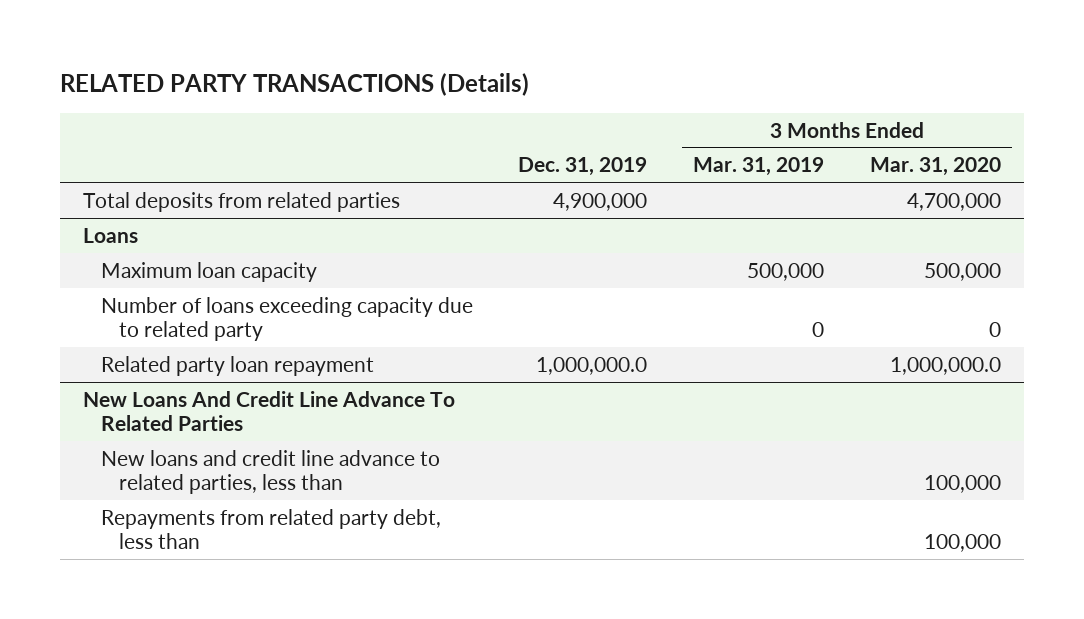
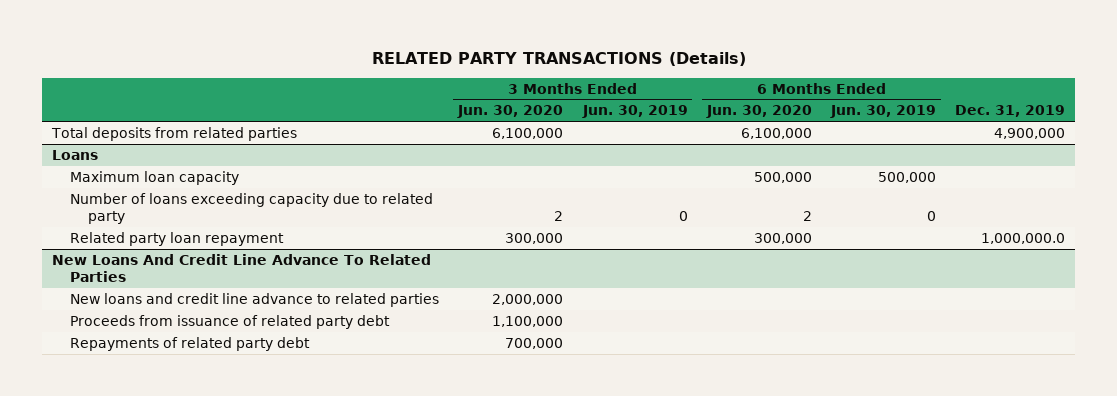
- | Dec. 31, 2019 | 3 Months Ended Mar. 31, 2019 | 3 Months Ended Mar. 31, 2020
+ | 3 Months Ended Jun. 30, 2020 | 3 Months Ended Jun. 30, 2019 | 6 Months Ended Jun. 30, 2020 | 6 Months Ended Jun. 30, 2019 | Dec. 31, 2019
@ New Loans And Credit Line Advance To Related Parties
- New loans and credit line advance to related parties, less than | | | 100,000
- Repayments from related party debt, less than | | | 100,000
+ New loans and credit line advance to related parties | 2,000,000 | | | |
+ Proceeds from issuance of related party debt | 1,100,000 | | | |
+ Repayments of related party debt | 700,000 | | | |

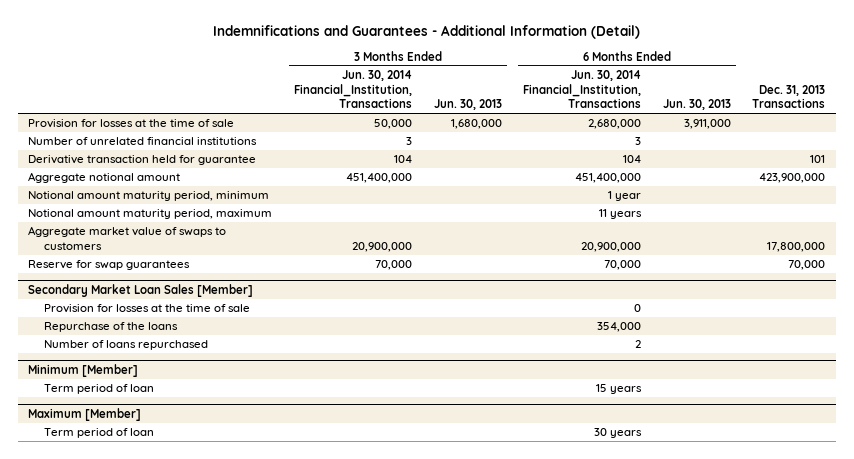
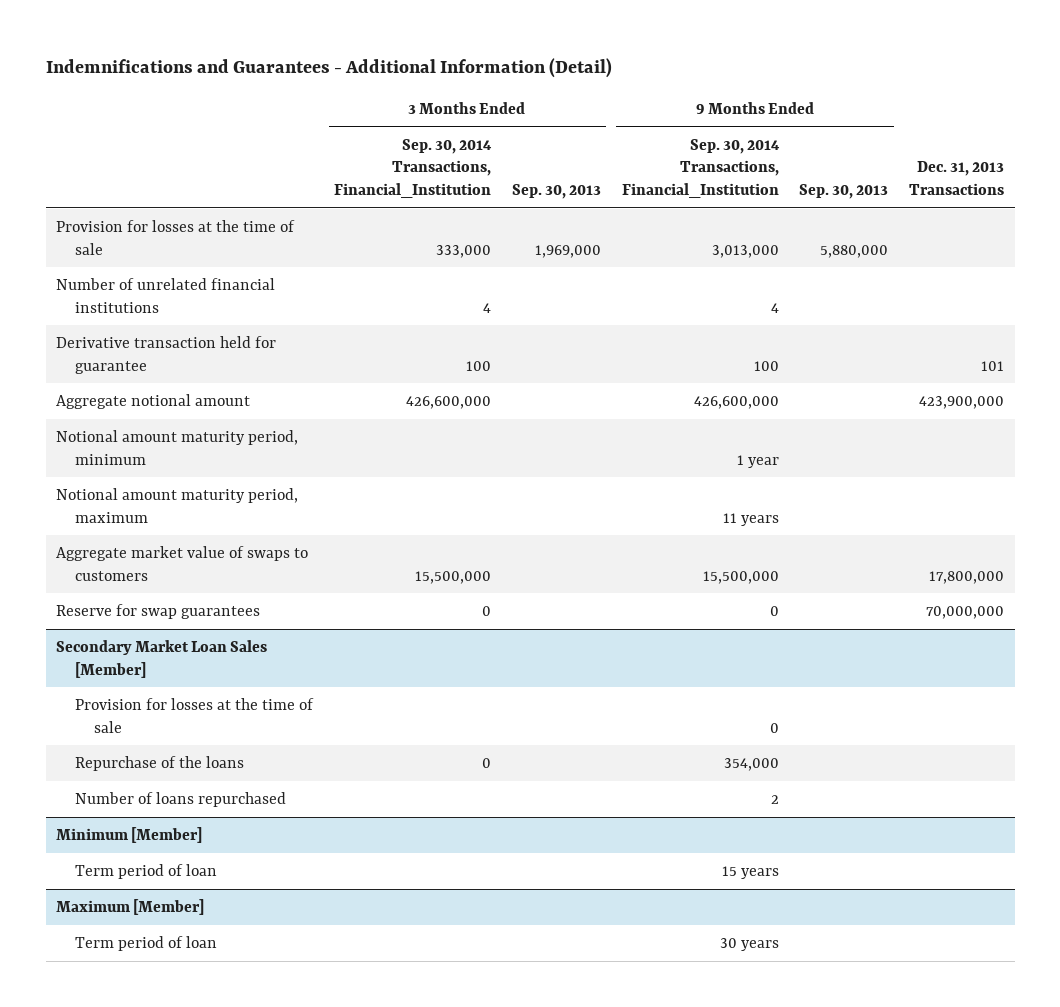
- | 3 Months Ended Jun. 30, 2014 Financial_Institution, Transactions | 3 Months Ended Jun. 30, 2013 | 6 Months Ended Jun. 30, 2014 Financial_Institution, Transactions | 6 Months Ended Jun. 30, 2013 | Dec. 31, 2013 Transactions
+ | 3 Months Ended Sep. 30, 2014 Transactions, Financial_Institution | 3 Months Ended Sep. 30, 2013 | 9 Months Ended Sep. 30, 2014 Transactions, Financial_Institution | 9 Months Ended Sep. 30, 2013 | Dec. 31, 2013 Transactions
- Reserve for swap guarantees | 70,000 | | 70,000 | | 70,000
+ Reserve for swap guarantees | 0 | | 0 | | 70,000,000

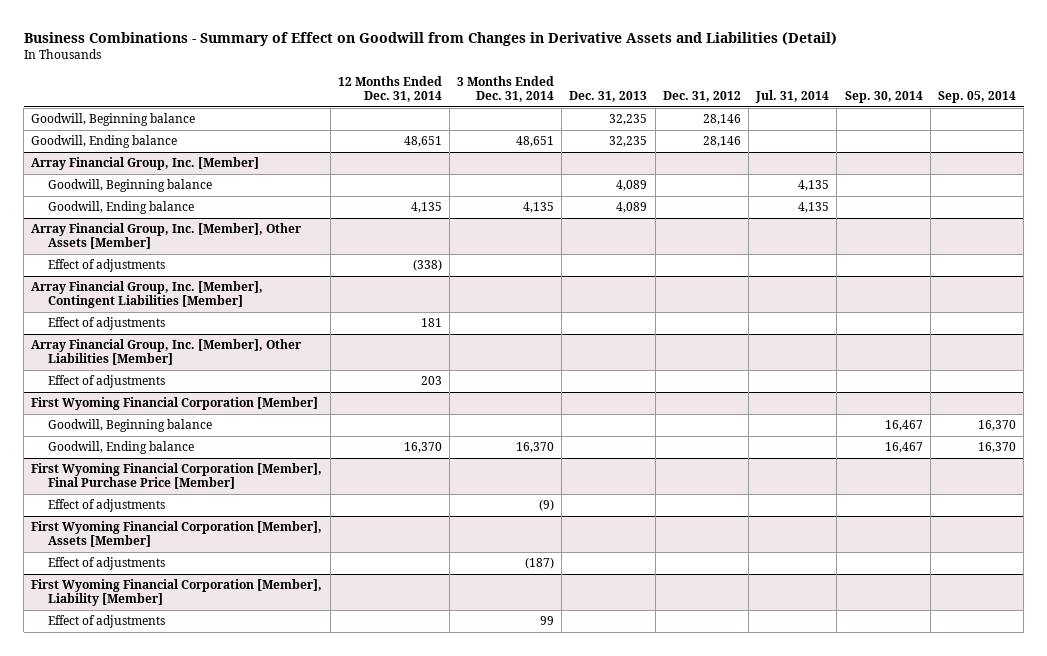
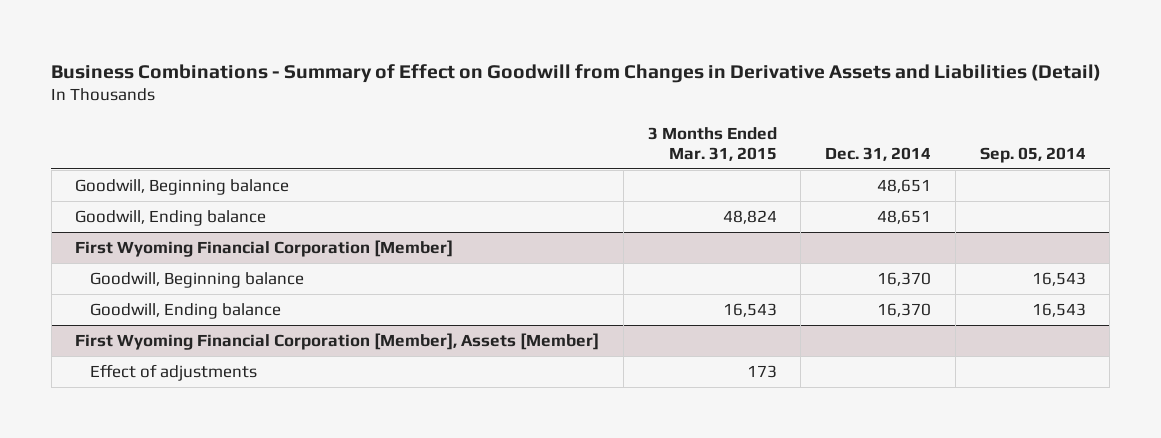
- | 12 Months Ended Dec. 31, 2014 | 3 Months Ended Dec. 31, 2014 | Dec. 31, 2013 | Dec. 31, 2012 | Jul. 31, 2014 | Sep. 30, 2014 | Sep. 05, 2014
+ | 3 Months Ended Mar. 31, 2015 | Dec. 31, 2014 | Sep. 05, 2014
- Array Financial Group, Inc. [Member]
- Goodwill, Beginning balance | | | 4,089 | | 4,135 | |
- Goodwill, Ending balance | 4,135 | 4,135 | 4,089 | | 4,135 | |
- Array Financial Group, Inc. [Member], Other Assets [Member]
- Effect of adjustments | (338) | | | | | |
- Array Financial Group, Inc. [Member], Contingent Liabilities [Member]
- Effect of adjustments | 181 | | | | | |
- Array Financial Group, Inc. [Member], Other Liabilities [Member]
- Effect of adjustments | 203 | | | | | |
@ First Wyoming Financial Corporation [Member]
- Goodwill, Beginning balance | | | | | | 16,467 | 16,370
- Goodwill, Ending balance | 16,370 | 16,370 | | | | 16,467 | 16,370
- First Wyoming Financial Corporation [Member], Final Purchase Price [Member]
- Effect of adjustments | | (9) | | | | |
@ First Wyoming Financial Corporation [Member]
+ Goodwill, Beginning balance | | 16,370 | 16,543
+ Goodwill, Ending balance | 16,543 | 16,370 | 16,543
- First Wyoming Financial Corporation [Member], Liability [Member]
- Effect of adjustments | | 99 | | | | |

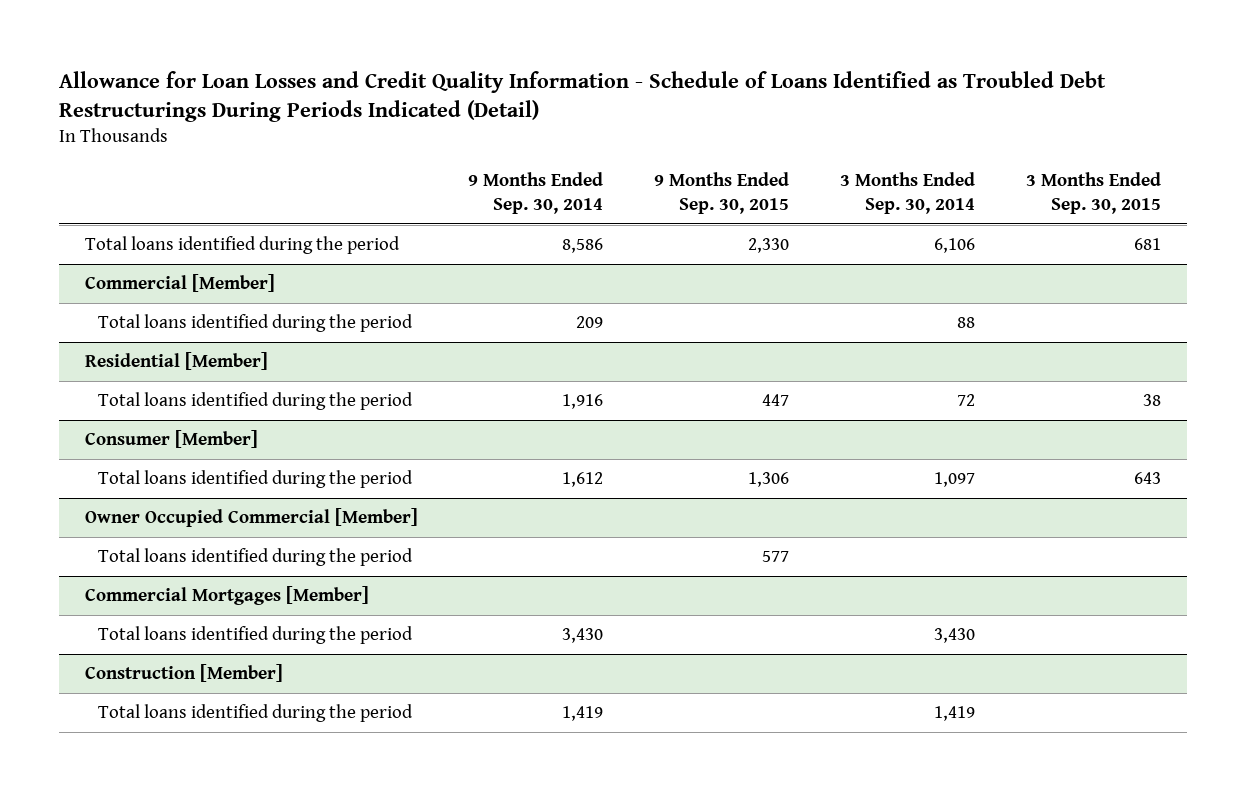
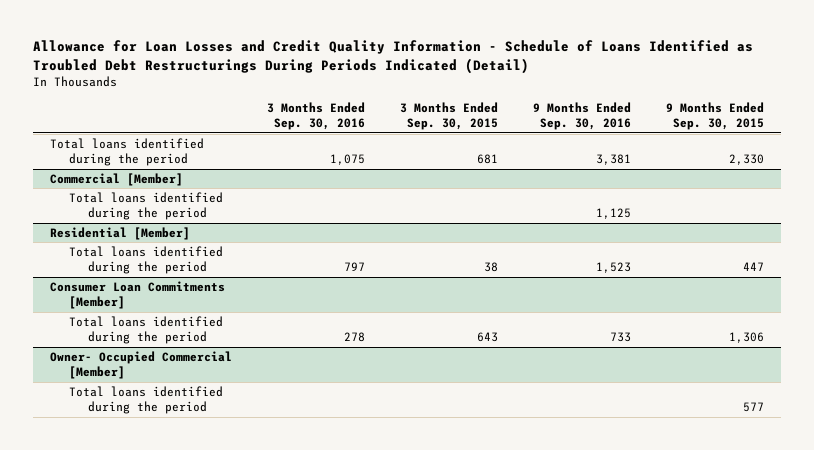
- | 9 Months Ended Sep. 30, 2014 | 9 Months Ended Sep. 30, 2015 | 3 Months Ended Sep. 30, 2014 | 3 Months Ended Sep. 30, 2015
+ | 3 Months Ended Sep. 30, 2016 | 3 Months Ended Sep. 30, 2015 | 9 Months Ended Sep. 30, 2016 | 9 Months Ended Sep. 30, 2015
- Consumer [Member]
+ Consumer Loan Commitments [Member]
- Owner Occupied Commercial [Member]
+ Owner- Occupied Commercial [Member]
- Commercial Mortgages [Member]
- Total loans identified during the period | 3,430 | | 3,430 |
- Construction [Member]
- Total loans identified during the period | 1,419 | | 1,419 |

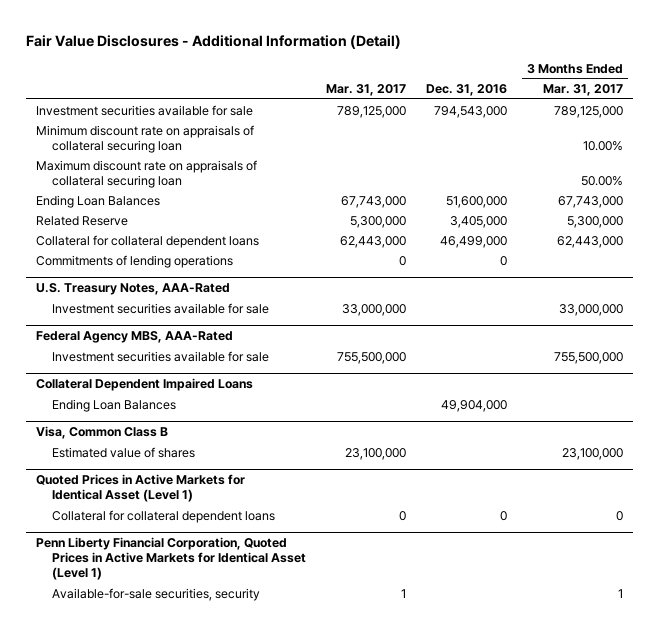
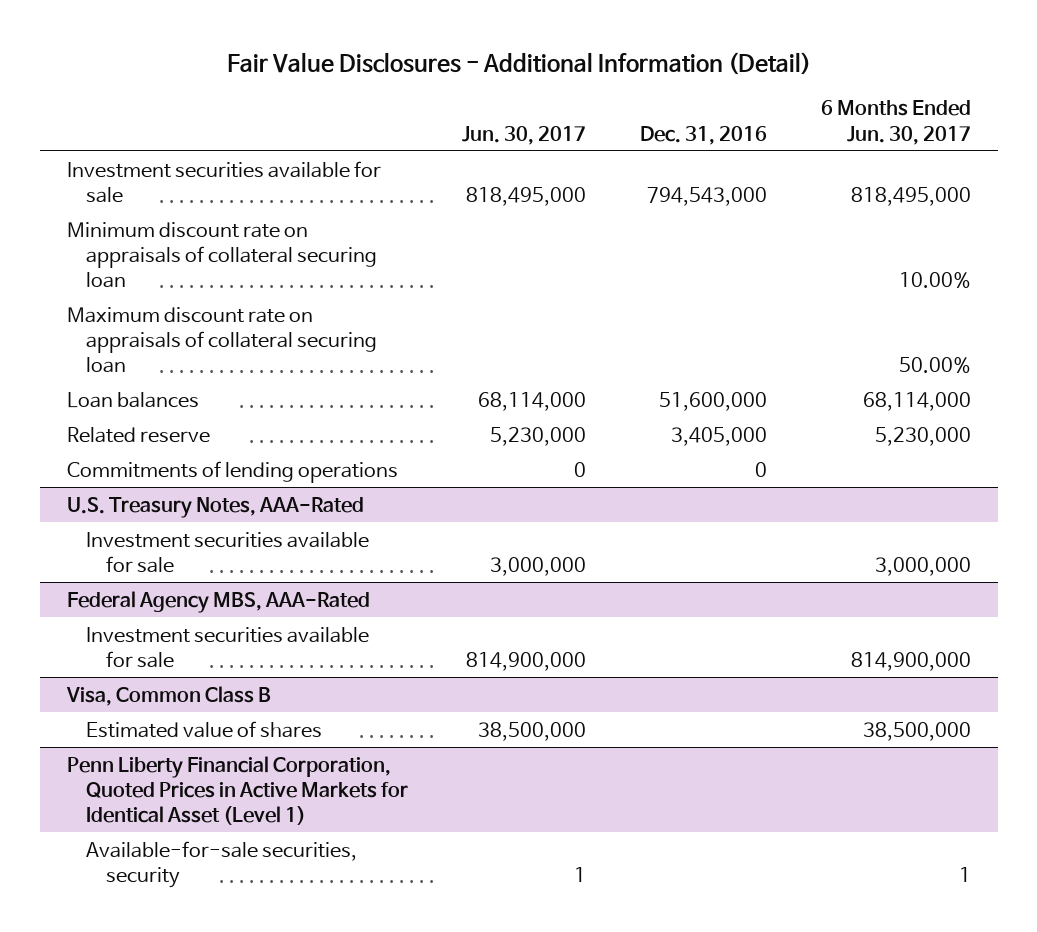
- | Mar. 31, 2017 | Dec. 31, 2016 | 3 Months Ended Mar. 31, 2017
+ | Jun. 30, 2017 | Dec. 31, 2016 | 6 Months Ended Jun. 30, 2017
- Ending Loan Balances | 67,743,000 | 51,600,000 | 67,743,000
- Related Reserve | 5,300,000 | 3,405,000 | 5,300,000
- Collateral for collateral dependent loans | 62,443,000 | 46,499,000 | 62,443,000
+ Loan balances | 68,114,000 | 51,600,000 | 68,114,000
+ Related reserve | 5,230,000 | 3,405,000 | 5,230,000
- Collateral Dependent Impaired Loans
- Ending Loan Balances | | 49,904,000 |
- Quoted Prices in Active Markets for Identical Asset (Level 1)
- Collateral for collateral dependent loans | 0 | 0 | 0

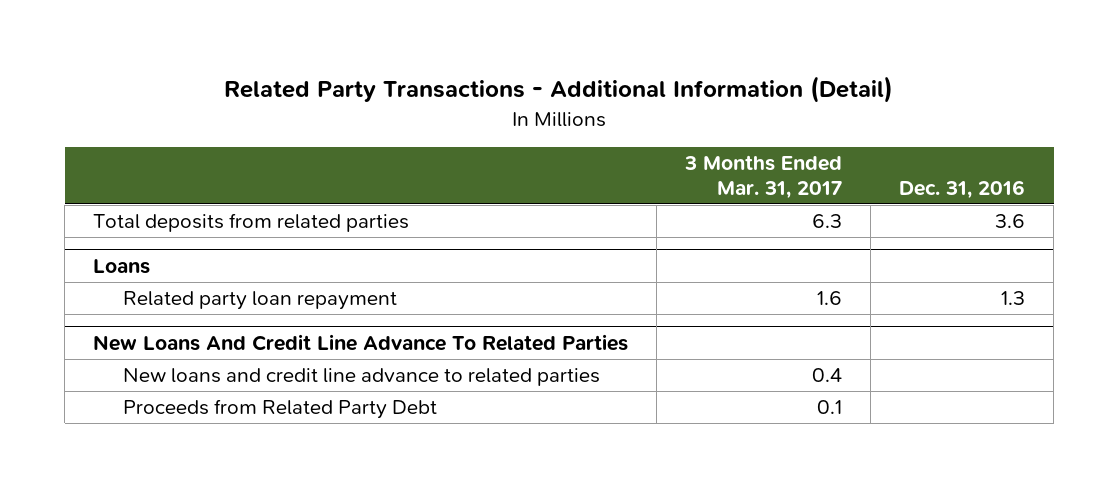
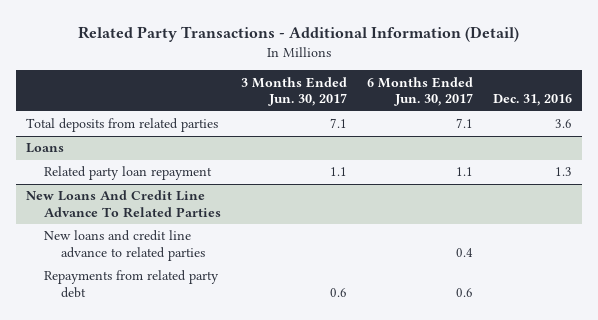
- | 3 Months Ended Mar. 31, 2017 | Dec. 31, 2016
+ | 3 Months Ended Jun. 30, 2017 | 6 Months Ended Jun. 30, 2017 | Dec. 31, 2016
@ New Loans And Credit Line Advance To Related Parties
- Proceeds from Related Party Debt | 0.1 |
+ Repayments from related party debt | 0.6 | 0.6 |

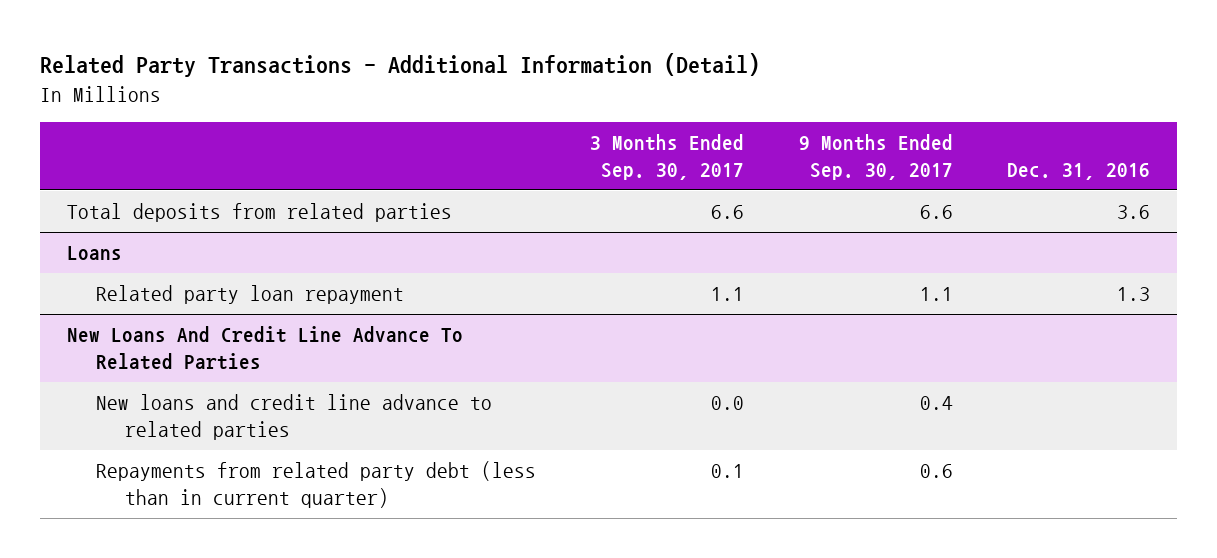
- | 3 Months Ended Jun. 30, 2017 | 6 Months Ended Jun. 30, 2017 | Dec. 31, 2016
+ | 3 Months Ended Sep. 30, 2017 | 9 Months Ended Sep. 30, 2017 | Dec. 31, 2016
@ New Loans And Credit Line Advance To Related Parties
- Repayments from related party debt | 0.6 | 0.6 |
+ Repayments from related party debt (less than in current quarter) | 0.1 | 0.6 |

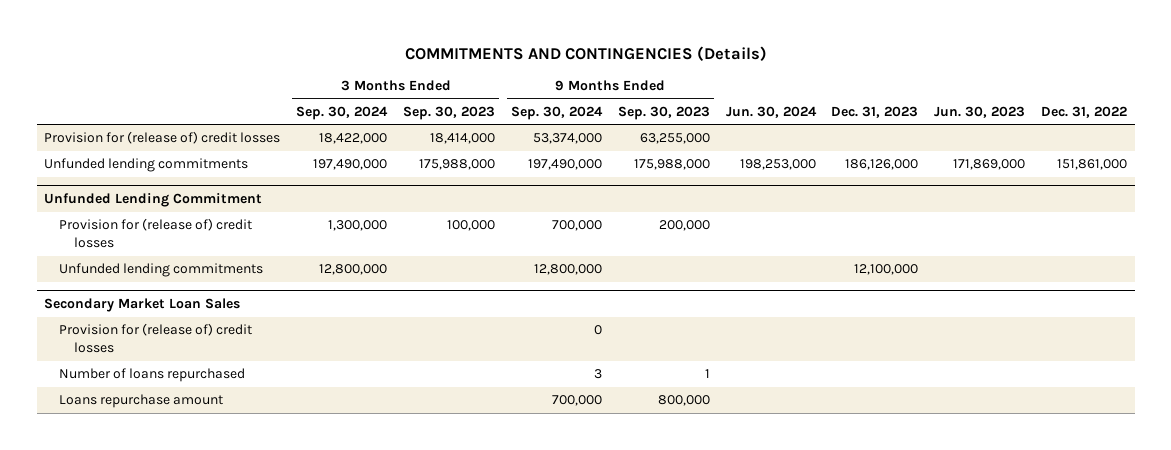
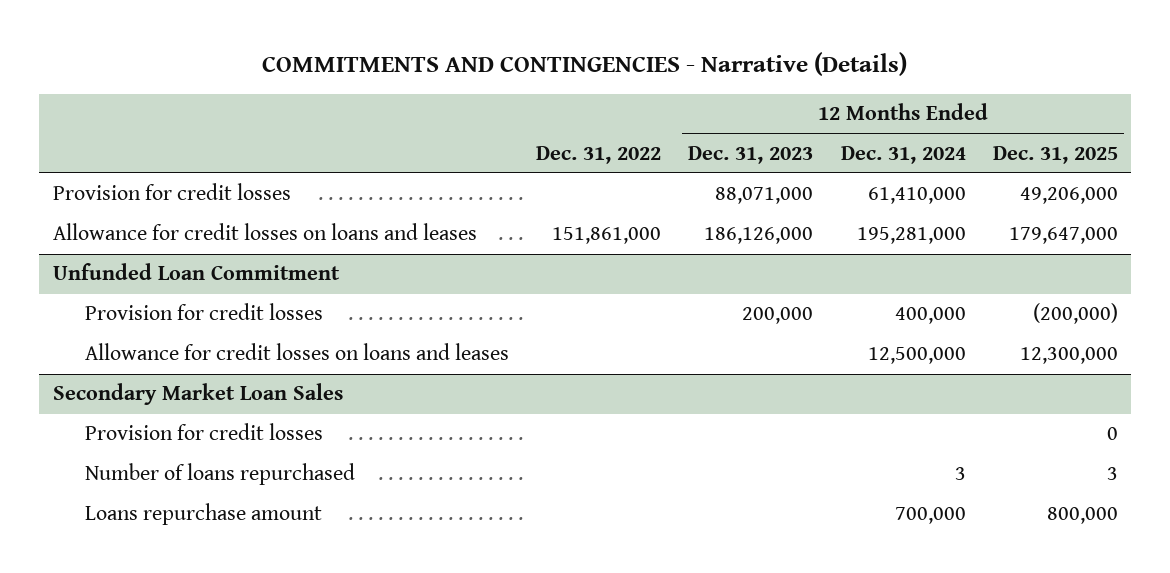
- COMMITMENTS AND CONTINGENCIES (Details)
+ COMMITMENTS AND CONTINGENCIES - Narrative (Details)
- | 3 Months Ended Sep. 30, 2024 | 3 Months Ended Sep. 30, 2023 | 9 Months Ended Sep. 30, 2024 | 9 Months Ended Sep. 30, 2023 | Jun. 30, 2024 | Dec. 31, 2023 | Jun. 30, 2023 | Dec. 31, 2022
+ | Dec. 31, 2022 | 12 Months Ended Dec. 31, 2023 | 12 Months Ended Dec. 31, 2024 | 12 Months Ended Dec. 31, 2025
- Provision for (release of) credit losses | 18,422,000 | 18,414,000 | 53,374,000 | 63,255,000 | | | |
- Unfunded lending commitments | 197,490,000 | 175,988,000 | 197,490,000 | 175,988,000 | 198,253,000 | 186,126,000 | 171,869,000 | 151,861,000
- Unfunded Lending Commitment
- Provision for (release of) credit losses | 1,300,000 | 100,000 | 700,000 | 200,000 | | | |
- Unfunded lending commitments | 12,800,000 | | 12,800,000 | | | 12,100,000 | |
+ Provision for credit losses | | 88,071,000 | 61,410,000 | 49,206,000
+ Allowance for credit losses on loans and leases | 151,861,000 | 186,126,000 | 195,281,000 | 179,647,000
+ Unfunded Loan Commitment
+ Provision for credit losses | | 200,000 | 400,000 | (200,000)
+ Allowance for credit losses on loans and leases | | | 12,500,000 | 12,300,000
@ Secondary Market Loan Sales
- Provision for (release of) credit losses | | | 0 | | | | |
+ Provision for credit losses | | | | 0

